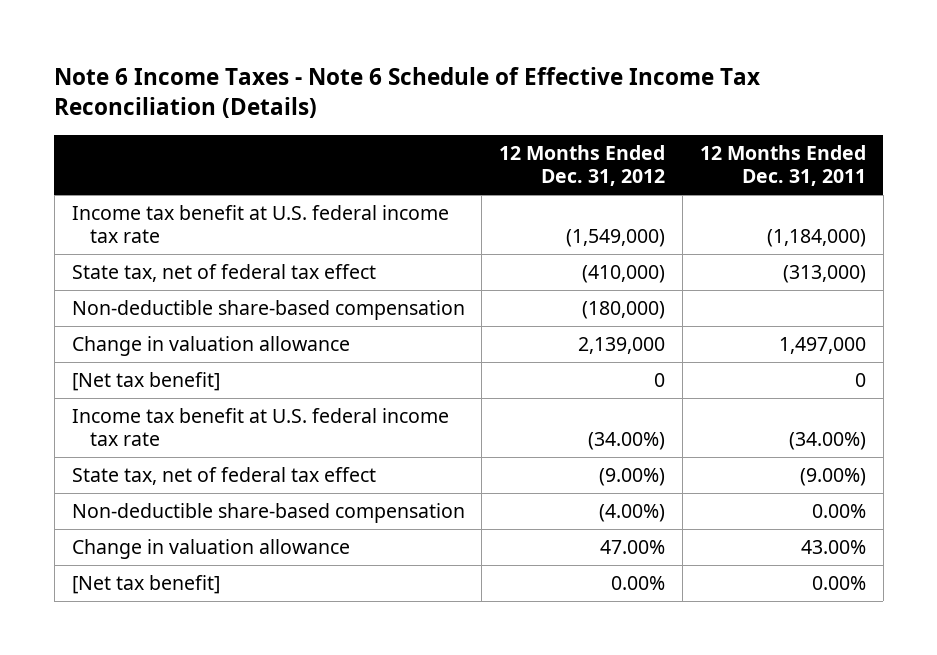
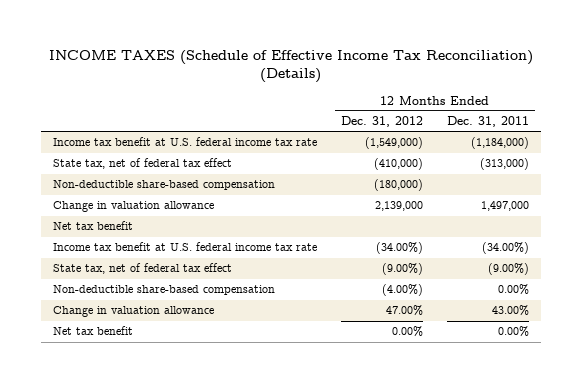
- Note 6 Income Taxes - Note 6 Schedule of Effective Income Tax Reconciliation (Details)
+ INCOME TAXES (Schedule of Effective Income Tax Reconciliation) (Details)
- [Net tax benefit] | 0 | 0
+ Net tax benefit
- [Net tax benefit] | 0.00% | 0.00%
+ Net tax benefit | 0.00% | 0.00%

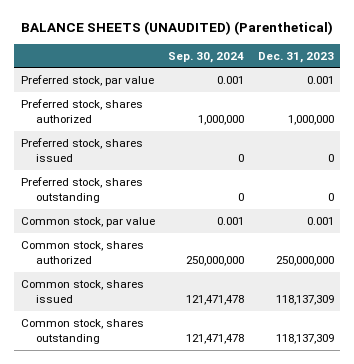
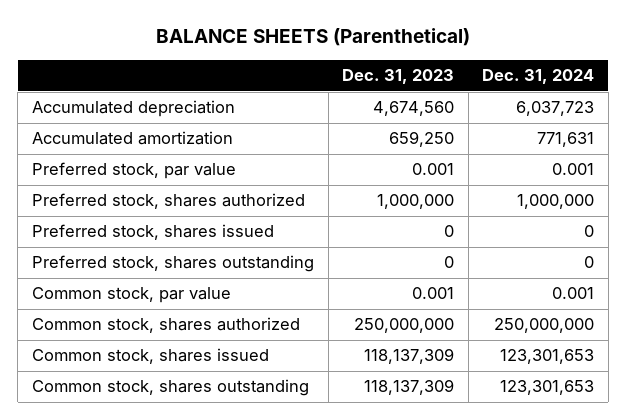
- BALANCE SHEETS (UNAUDITED) (Parenthetical)
+ BALANCE SHEETS (Parenthetical)
- | Sep. 30, 2024 | Dec. 31, 2023
+ | Dec. 31, 2023 | Dec. 31, 2024
+ Accumulated depreciation | 4,674,560 | 6,037,723
+ Accumulated amortization | 659,250 | 771,631

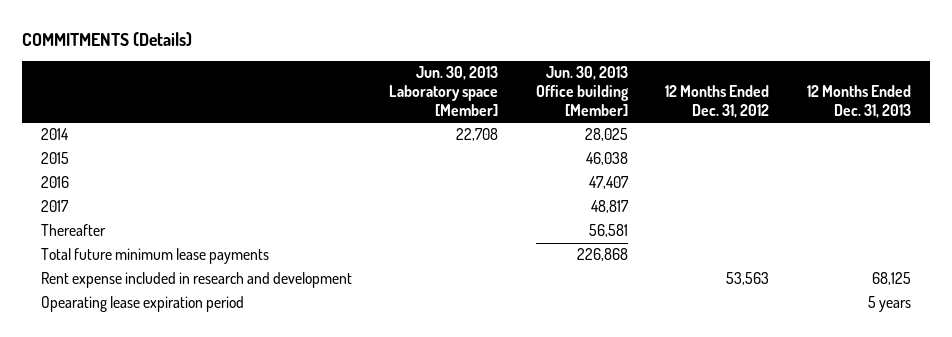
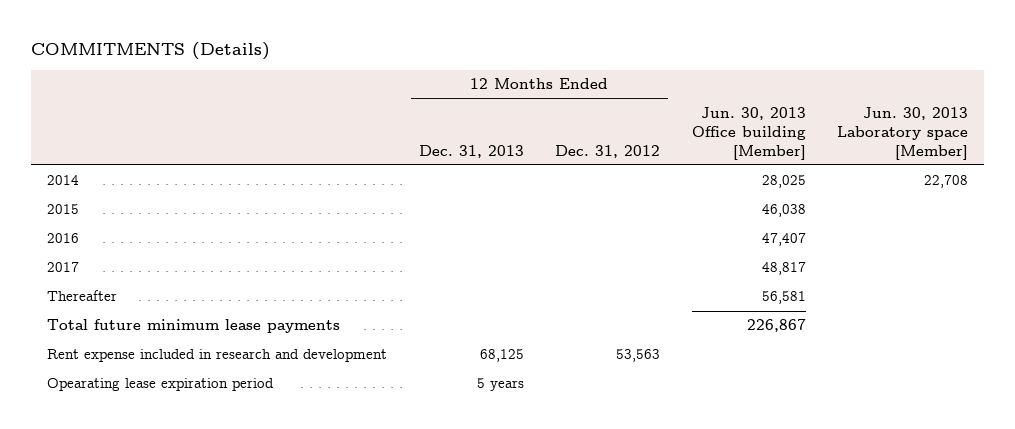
- | Jun. 30, 2013 Laboratory space [Member] | Jun. 30, 2013 Office building [Member] | 12 Months Ended Dec. 31, 2012 | 12 Months Ended Dec. 31, 2013
+ | 12 Months Ended Dec. 31, 2013 | 12 Months Ended Dec. 31, 2012 | Jun. 30, 2013 Office building [Member] | Jun. 30, 2013 Laboratory space [Member]
- Total future minimum lease payments | | 226,868 | |
+ Total future minimum lease payments | | | 226,867 |

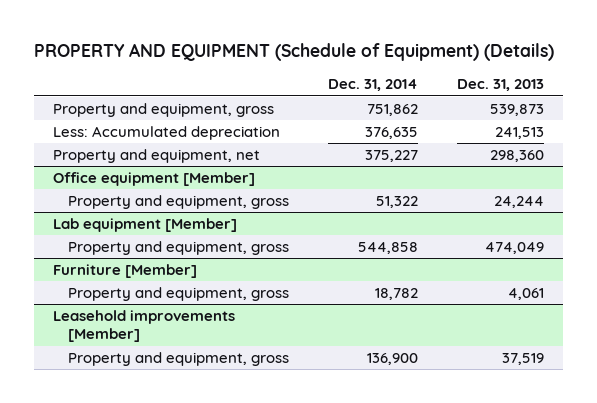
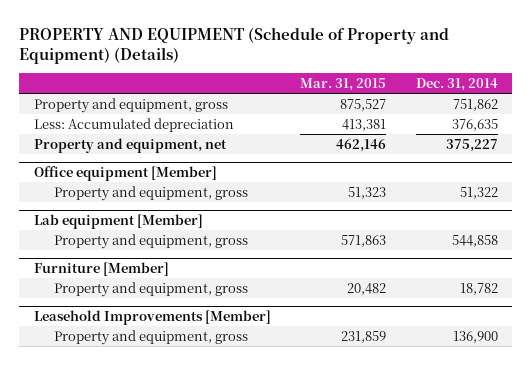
- PROPERTY AND EQUIPMENT (Schedule of Equipment) (Details)
+ PROPERTY AND EQUIPMENT (Schedule of Property and Equipment) (Details)
- | Dec. 31, 2014 | Dec. 31, 2013
+ | Mar. 31, 2015 | Dec. 31, 2014
- Leasehold improvements [Member]
+ Leasehold Improvements [Member]

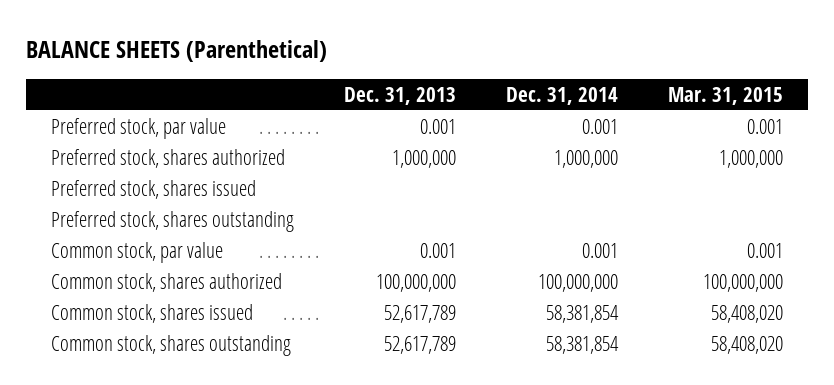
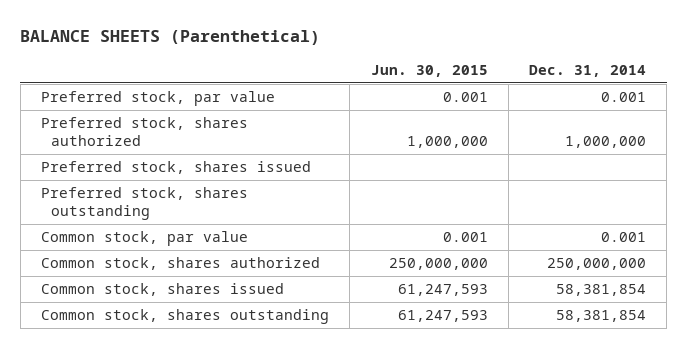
- | Dec. 31, 2013 | Dec. 31, 2014 | Mar. 31, 2015
+ | Jun. 30, 2015 | Dec. 31, 2014
- Common stock, shares authorized | 100,000,000 | 100,000,000 | 100,000,000
+ Common stock, shares authorized | 250,000,000 | 250,000,000

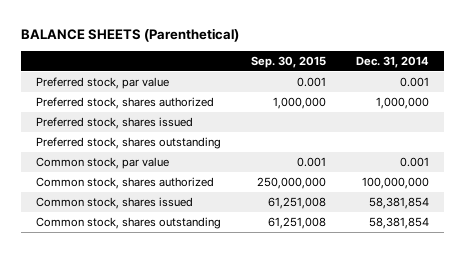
- | Jun. 30, 2015 | Dec. 31, 2014
+ | Sep. 30, 2015 | Dec. 31, 2014
- Common stock, shares authorized | 250,000,000 | 250,000,000
+ Common stock, shares authorized | 250,000,000 | 100,000,000

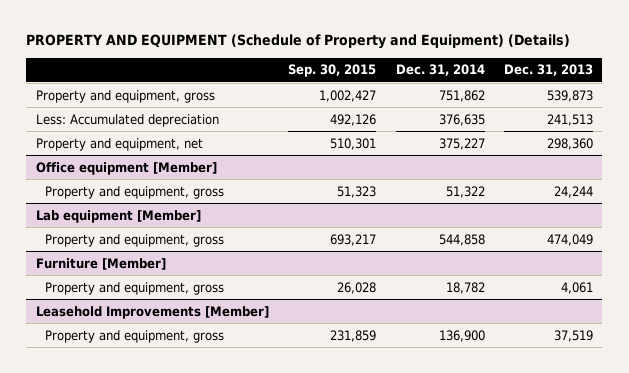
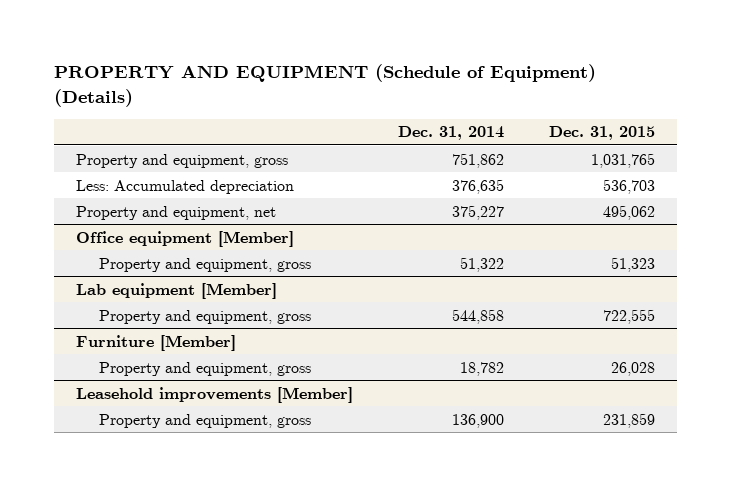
- PROPERTY AND EQUIPMENT (Schedule of Property and Equipment) (Details)
+ PROPERTY AND EQUIPMENT (Schedule of Equipment) (Details)
- | Sep. 30, 2015 | Dec. 31, 2014 | Dec. 31, 2013
+ | Dec. 31, 2014 | Dec. 31, 2015
- Leasehold Improvements [Member]
+ Leasehold improvements [Member]

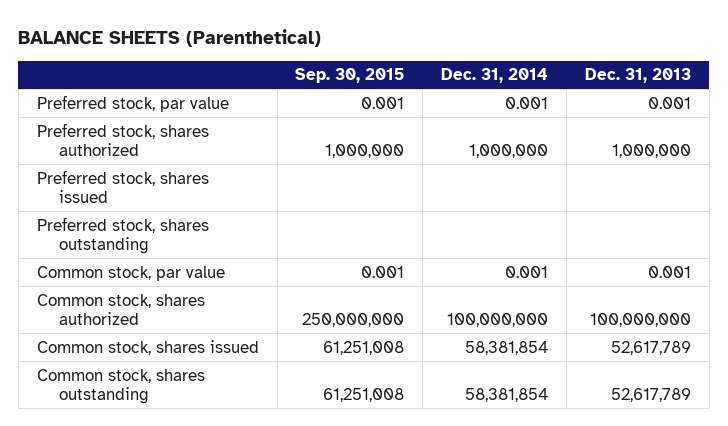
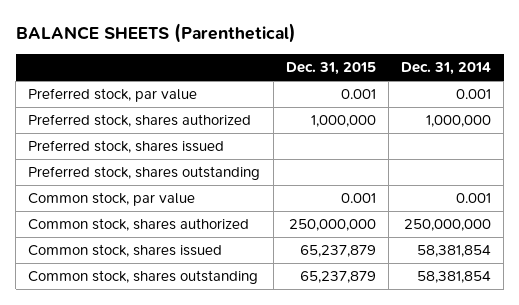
- | Sep. 30, 2015 | Dec. 31, 2014 | Dec. 31, 2013
+ | Dec. 31, 2015 | Dec. 31, 2014
- Common stock, shares authorized | 250,000,000 | 100,000,000 | 100,000,000
+ Common stock, shares authorized | 250,000,000 | 250,000,000

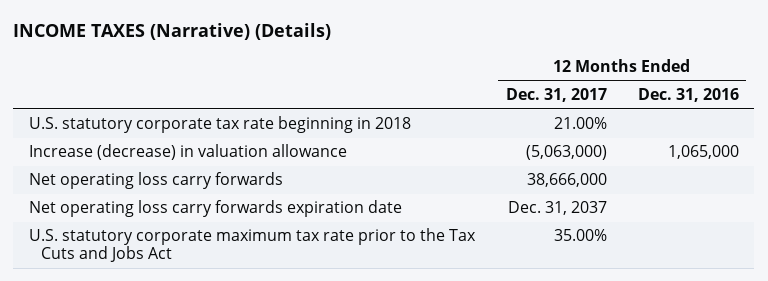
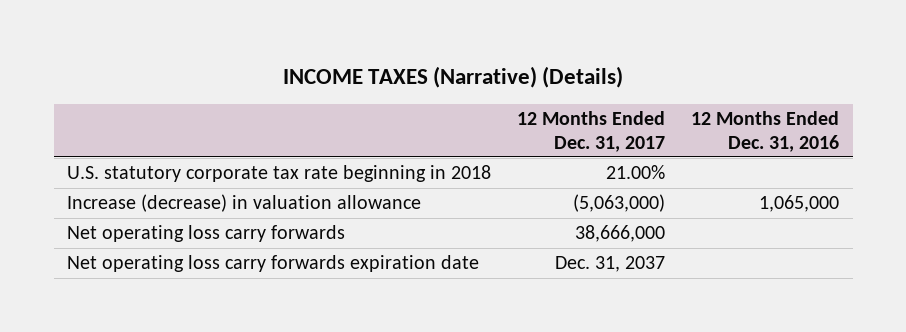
- U.S. statutory corporate maximum tax rate prior to the Tax Cuts and Jobs Act | 35.00% |

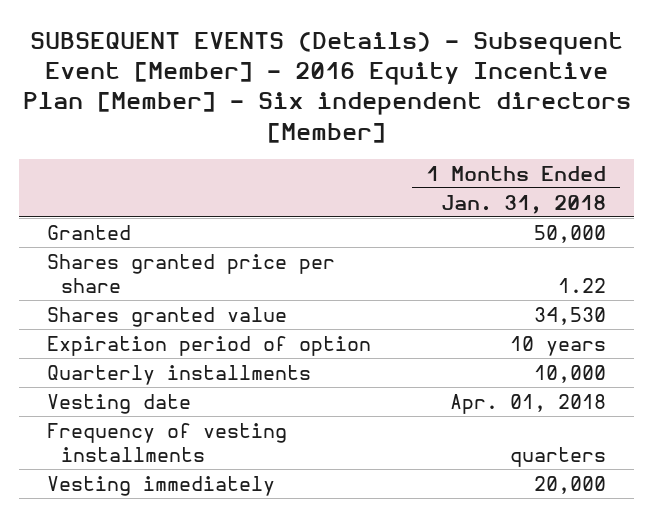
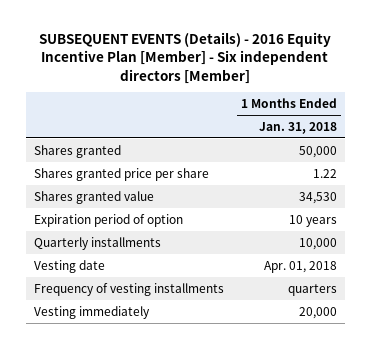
- SUBSEQUENT EVENTS (Details) - Subsequent Event [Member] - 2016 Equity Incentive Plan [Member] - Six independent directors [Member]
+ SUBSEQUENT EVENTS (Details) - 2016 Equity Incentive Plan [Member] - Six independent directors [Member]
- Granted | 50,000
+ Shares granted | 50,000

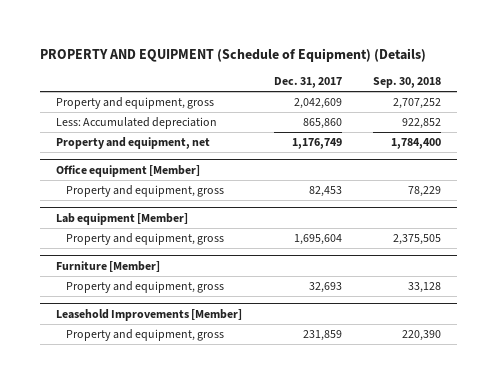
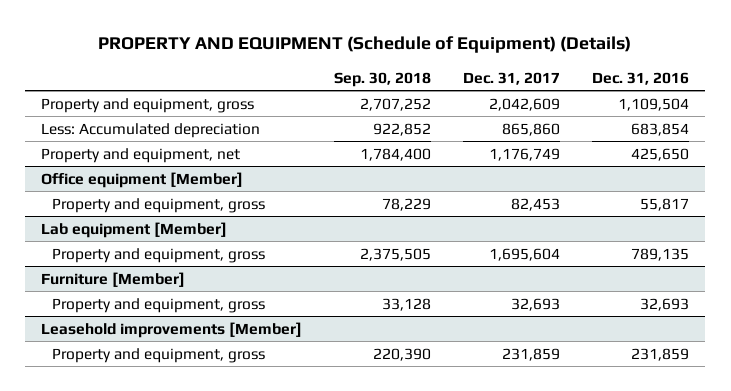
- | Dec. 31, 2017 | Sep. 30, 2018
+ | Sep. 30, 2018 | Dec. 31, 2017 | Dec. 31, 2016
- Leasehold Improvements [Member]
+ Leasehold improvements [Member]

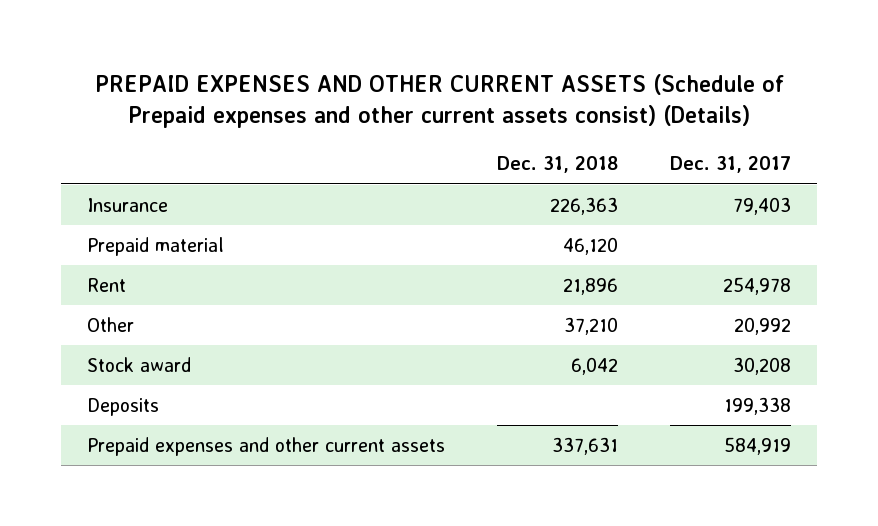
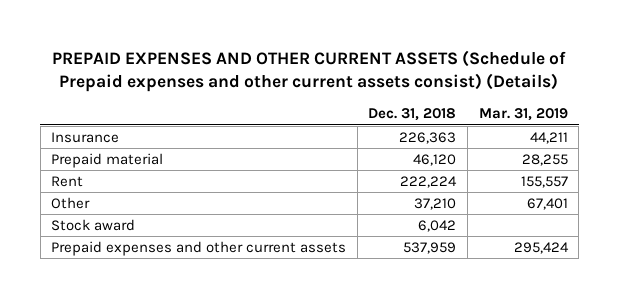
- | Dec. 31, 2018 | Dec. 31, 2017
+ | Dec. 31, 2018 | Mar. 31, 2019
- Rent | 21,896 | 254,978
+ Rent | 222,224 | 155,557
- Deposits | | 199,338
- Prepaid expenses and other current assets | 337,631 | 584,919
+ Prepaid expenses and other current assets | 537,959 | 295,424

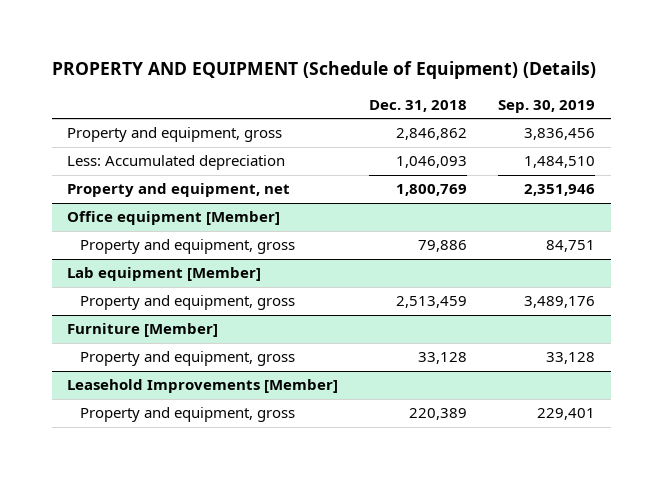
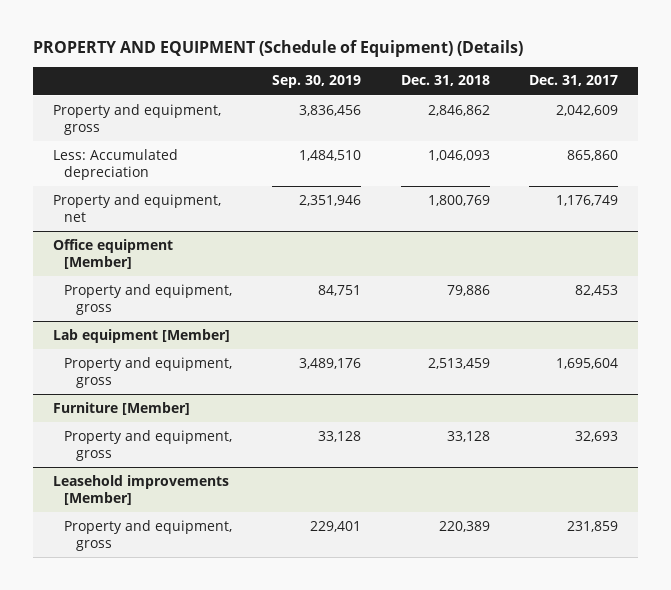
- | Dec. 31, 2018 | Sep. 30, 2019
+ | Sep. 30, 2019 | Dec. 31, 2018 | Dec. 31, 2017
- Leasehold Improvements [Member]
+ Leasehold improvements [Member]

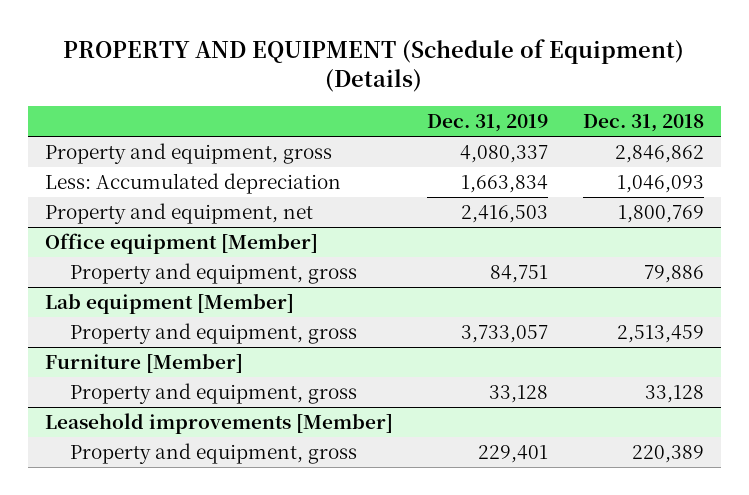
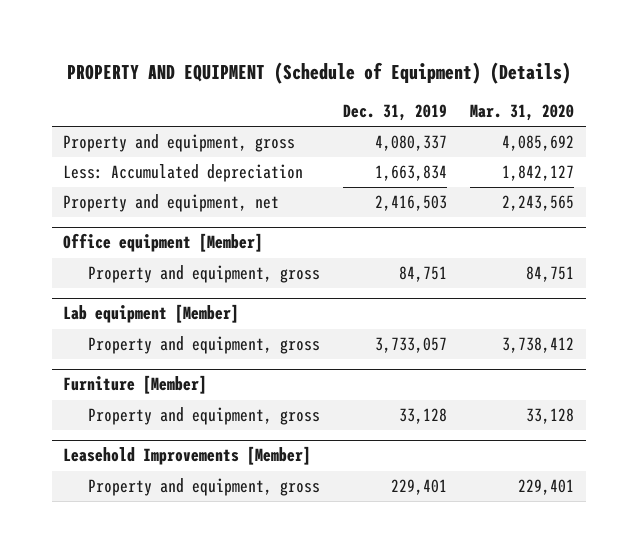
- | Dec. 31, 2019 | Dec. 31, 2018
+ | Dec. 31, 2019 | Mar. 31, 2020
- Leasehold improvements [Member]
+ Leasehold Improvements [Member]

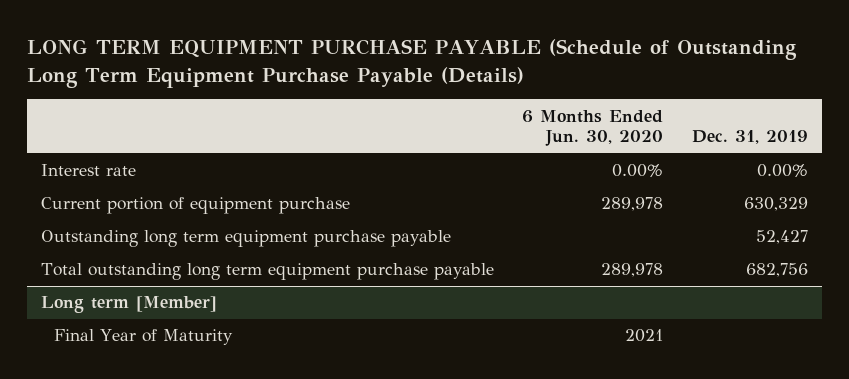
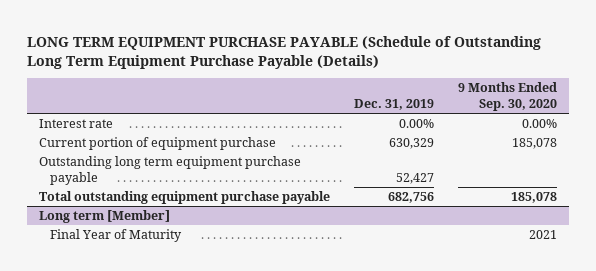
- | 6 Months Ended Jun. 30, 2020 | Dec. 31, 2019
+ | Dec. 31, 2019 | 9 Months Ended Sep. 30, 2020
- Total outstanding long term equipment purchase payable | 289,978 | 682,756
+ Total outstanding equipment purchase payable | 682,756 | 185,078

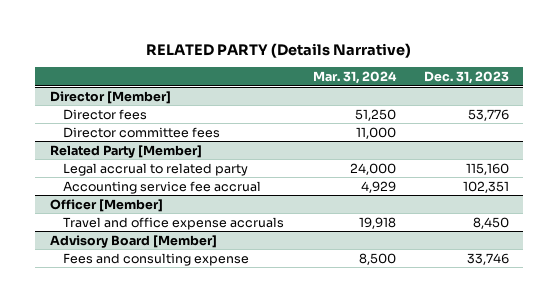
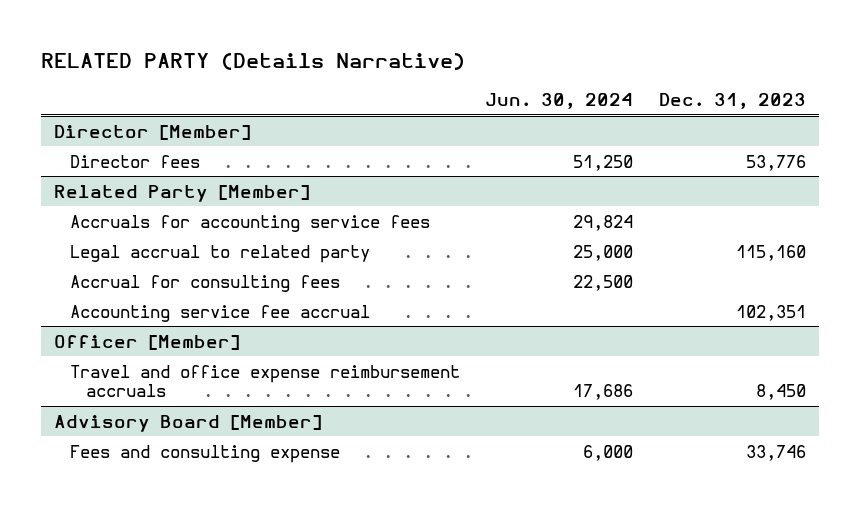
- | Mar. 31, 2024 | Dec. 31, 2023
+ | Jun. 30, 2024 | Dec. 31, 2023
@ Director [Member]
- Director committee fees | 11,000 |
@ Related Party [Member]
+ Accruals for accounting service fees | 29,824 |
+ Accrual for consulting fees | 22,500 |
@ Officer [Member]
- Travel and office expense accruals | 19,918 | 8,450
+ Travel and office expense reimbursement accruals | 17,686 | 8,450

